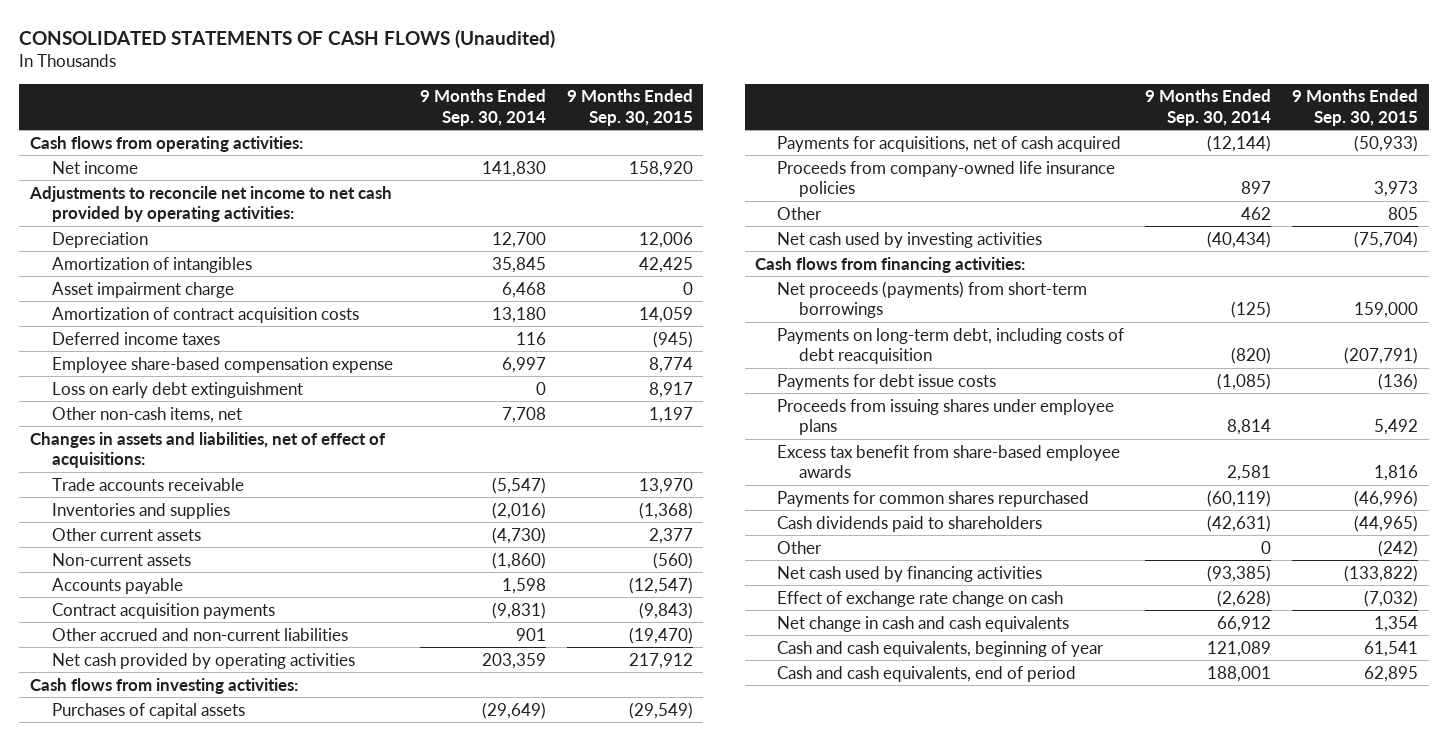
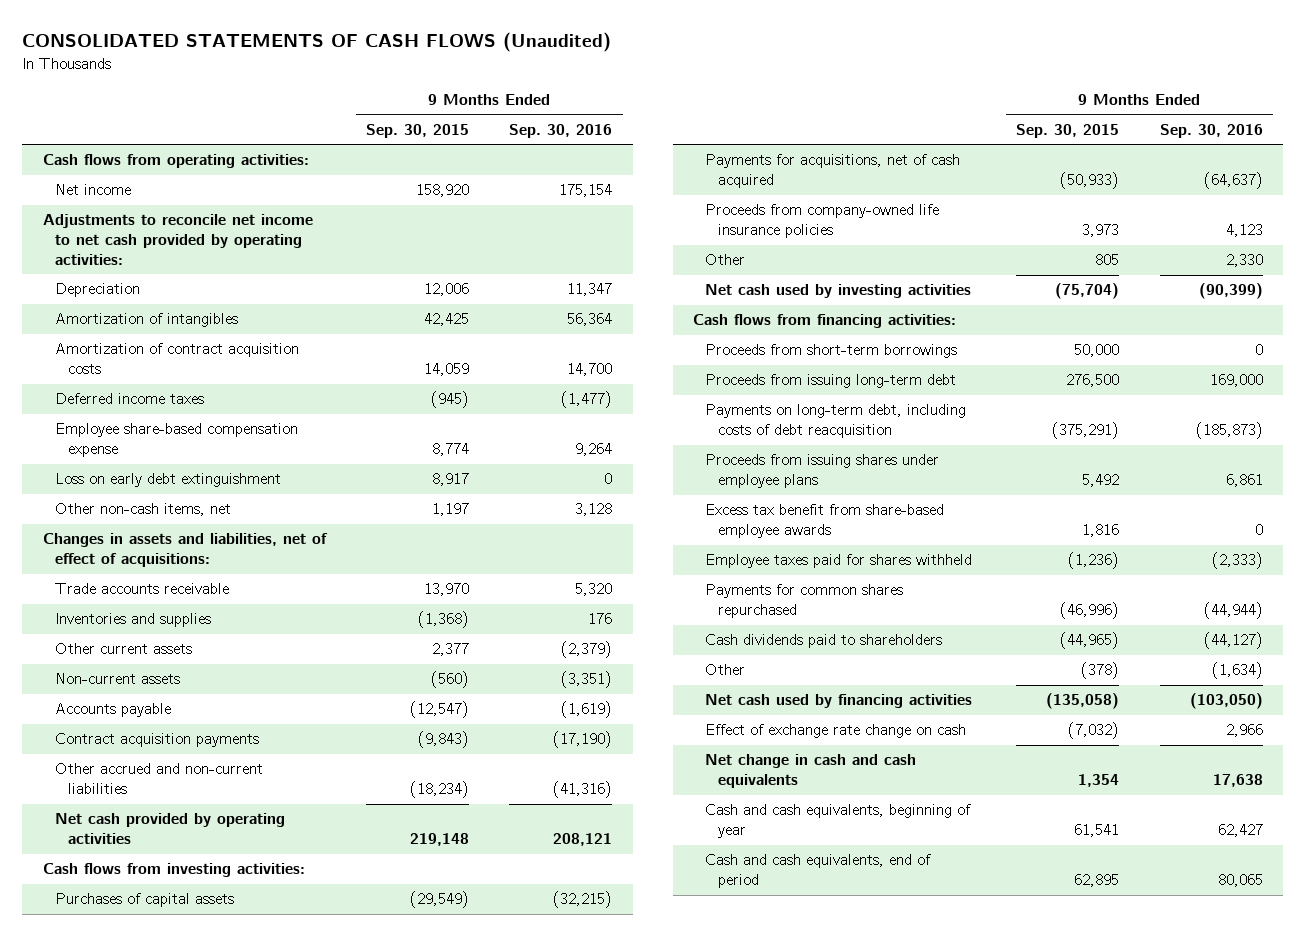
- | 9 Months Ended Sep. 30, 2014 | 9 Months Ended Sep. 30, 2015
+ | 9 Months Ended Sep. 30, 2015 | 9 Months Ended Sep. 30, 2016
- Asset impairment charge | 6,468 | 0
- Other accrued and non-current liabilities | 901 | (19,470)
- Net cash provided by operating activities | 203,359 | 217,912
+ Other accrued and non-current liabilities | (18,234) | (41,316)
+ Net cash provided by operating activities | 219,148 | 208,121
- Net proceeds (payments) from short-term borrowings | (125) | 159,000
- Payments on long-term debt, including costs of debt reacquisition | (820) | (207,791)
- Payments for debt issue costs | (1,085) | (136)
+ Proceeds from short-term borrowings | 50,000 | 0
+ Proceeds from issuing long-term debt | 276,500 | 169,000
+ Payments on long-term debt, including costs of debt reacquisition | (375,291) | (185,873)
+ Employee taxes paid for shares withheld | (1,236) | (2,333)
- Other | 0 | (242)
- Net cash used by financing activities | (93,385) | (133,822)
+ Other | (378) | (1,634)
+ Net cash used by financing activities | (135,058) | (103,050)

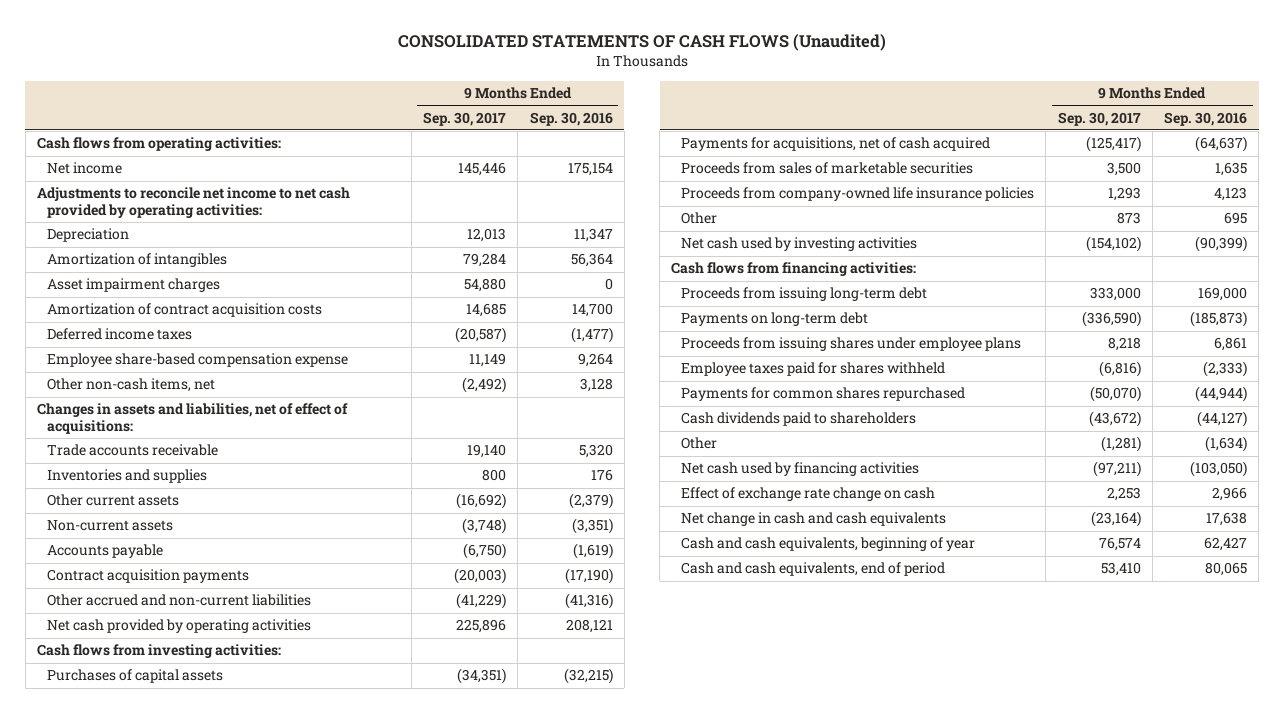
- | 9 Months Ended Sep. 30, 2015 | 9 Months Ended Sep. 30, 2016
+ | 9 Months Ended Sep. 30, 2017 | 9 Months Ended Sep. 30, 2016
+ Asset impairment charges | 54,880 | 0
- Loss on early debt extinguishment | 8,917 | 0
+ Proceeds from sales of marketable securities | 3,500 | 1,635
- Other | 805 | 2,330
+ Other | 873 | 695
- Proceeds from short-term borrowings | 50,000 | 0
- Payments on long-term debt, including costs of debt reacquisition | (375,291) | (185,873)
+ Payments on long-term debt | (336,590) | (185,873)
- Excess tax benefit from share-based employee awards | 1,816 | 0

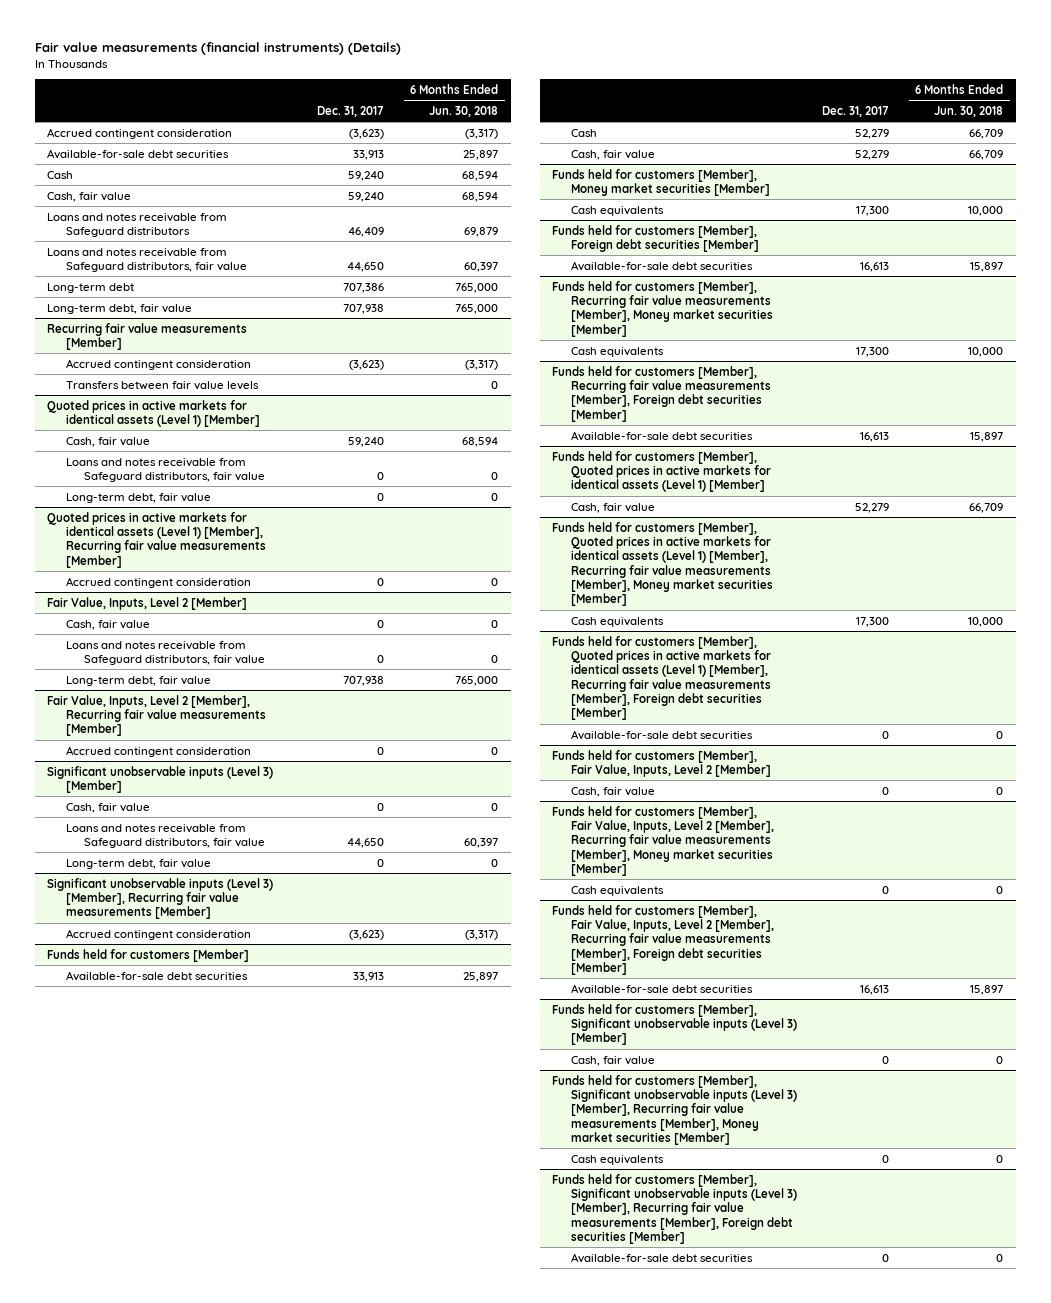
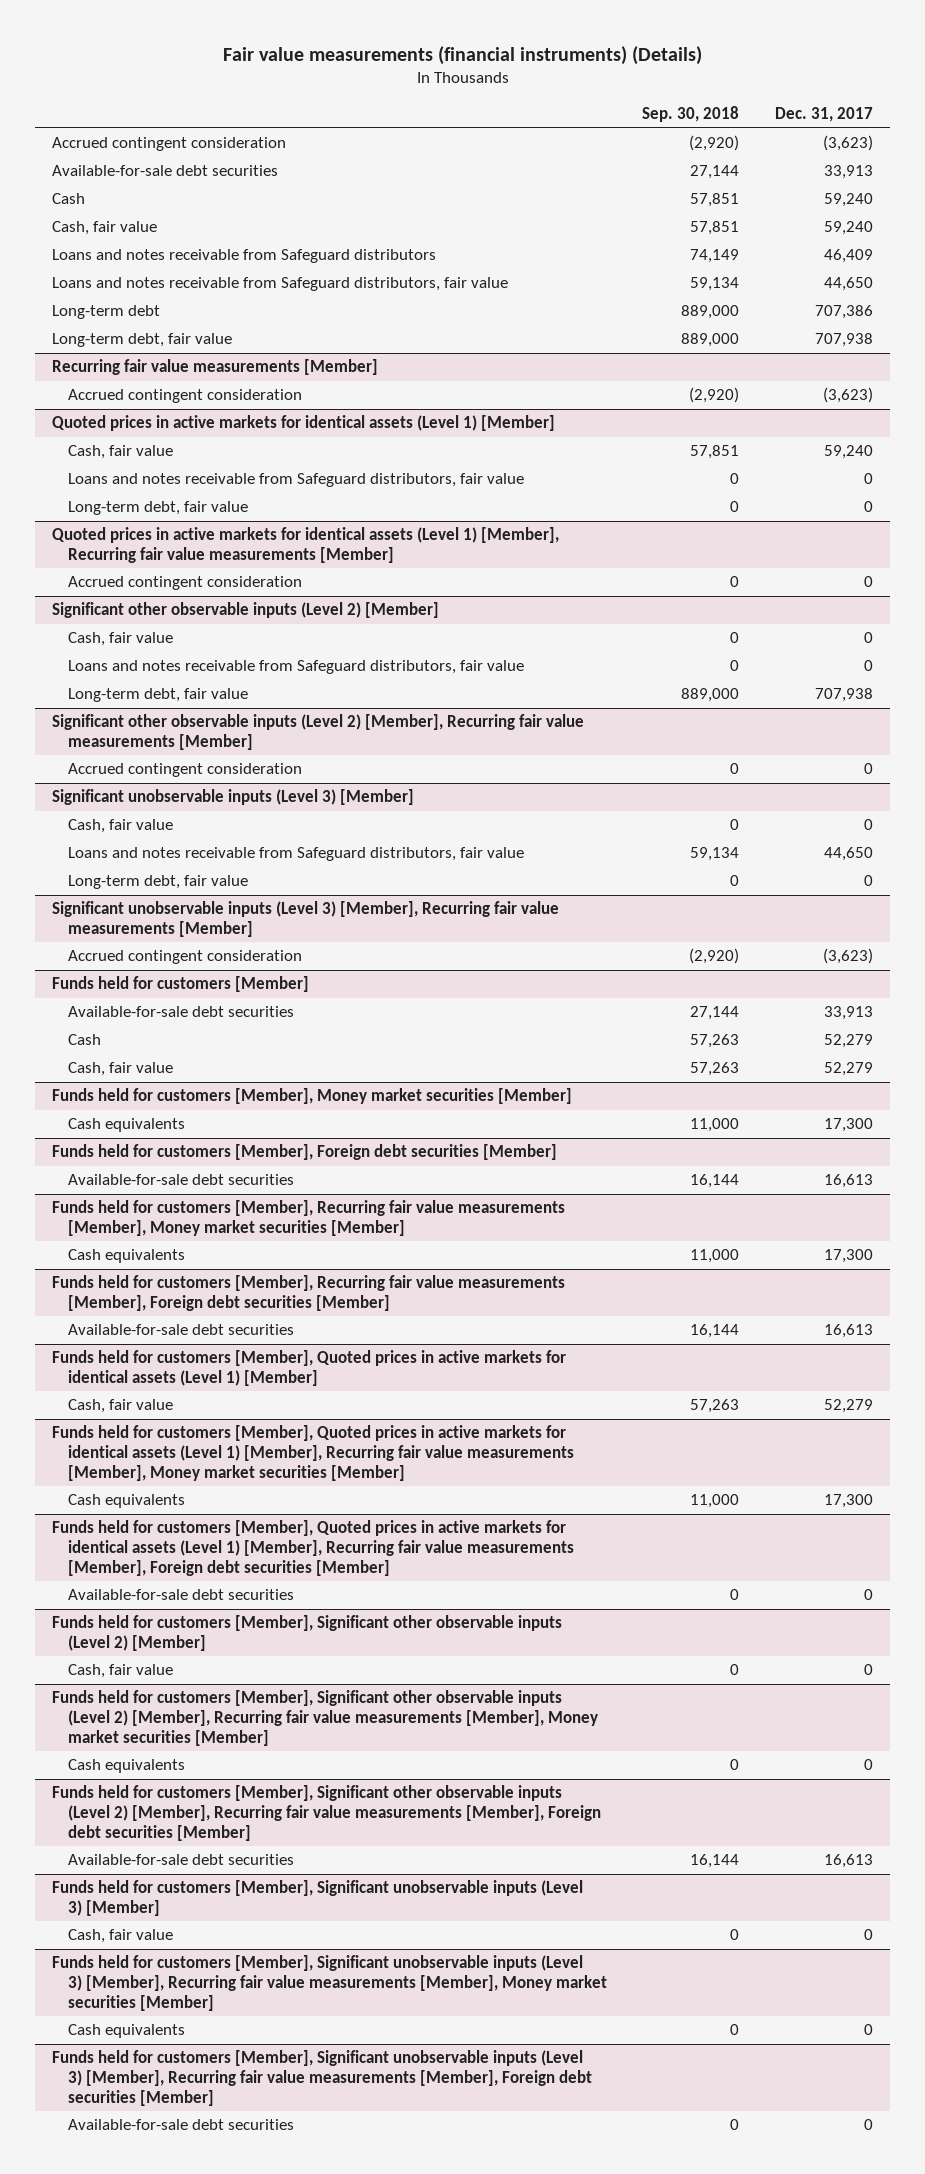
- | Dec. 31, 2017 | 6 Months Ended Jun. 30, 2018
+ | Sep. 30, 2018 | Dec. 31, 2017
@ Recurring fair value measurements [Member]
- Transfers between fair value levels | | 0
- Fair Value, Inputs, Level 2 [Member]
+ Significant other observable inputs (Level 2) [Member]
- Fair Value, Inputs, Level 2 [Member], Recurring fair value measurements [Member]
+ Significant other observable inputs (Level 2) [Member], Recurring fair value measurements [Member]
- Funds held for customers [Member], Fair Value, Inputs, Level 2 [Member]
+ Funds held for customers [Member], Significant other observable inputs (Level 2) [Member]
- Funds held for customers [Member], Fair Value, Inputs, Level 2 [Member], Recurring fair value measurements [Member], Money market securities [Member]
+ Funds held for customers [Member], Significant other observable inputs (Level 2) [Member], Recurring fair value measurements [Member], Money market securities [Member]
- Funds held for customers [Member], Fair Value, Inputs, Level 2 [Member], Recurring fair value measurements [Member], Foreign debt securities [Member]
+ Funds held for customers [Member], Significant other observable inputs (Level 2) [Member], Recurring fair value measurements [Member], Foreign debt securities [Member]

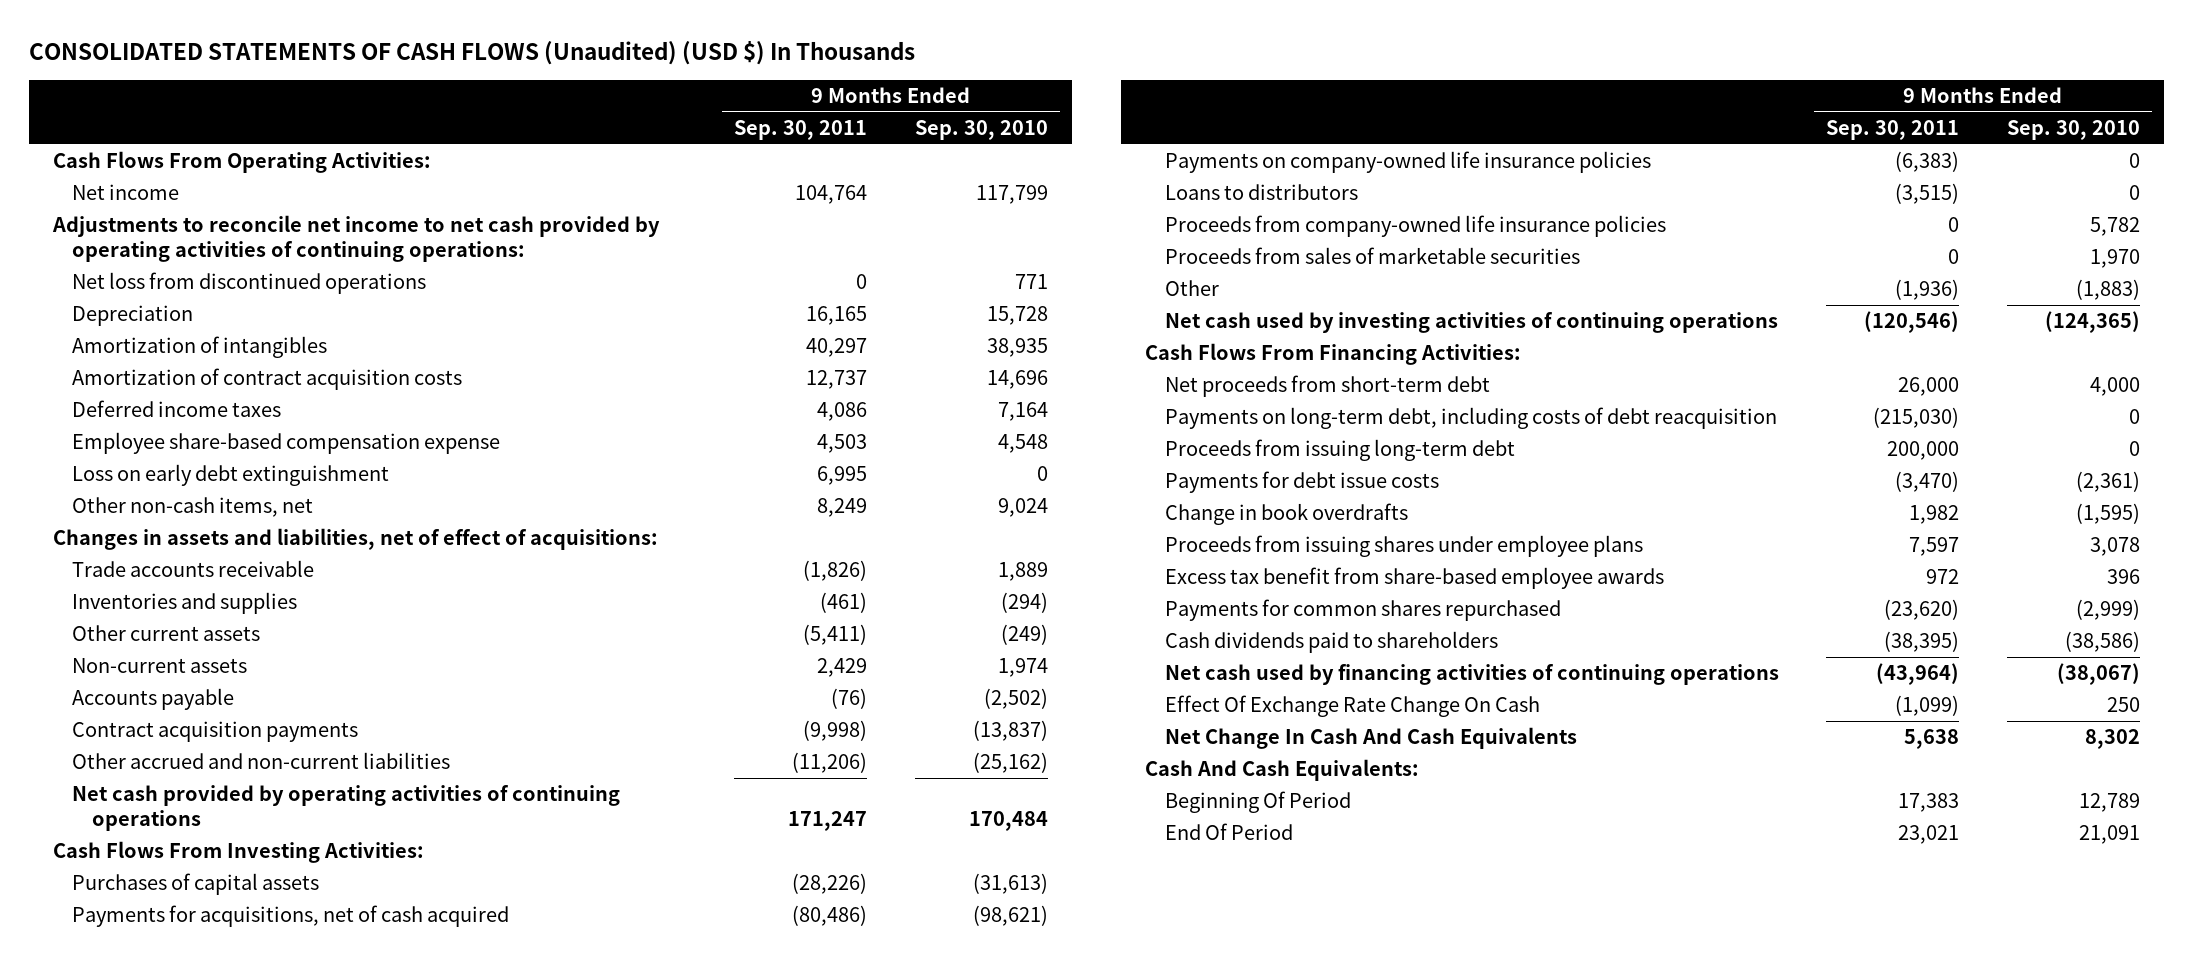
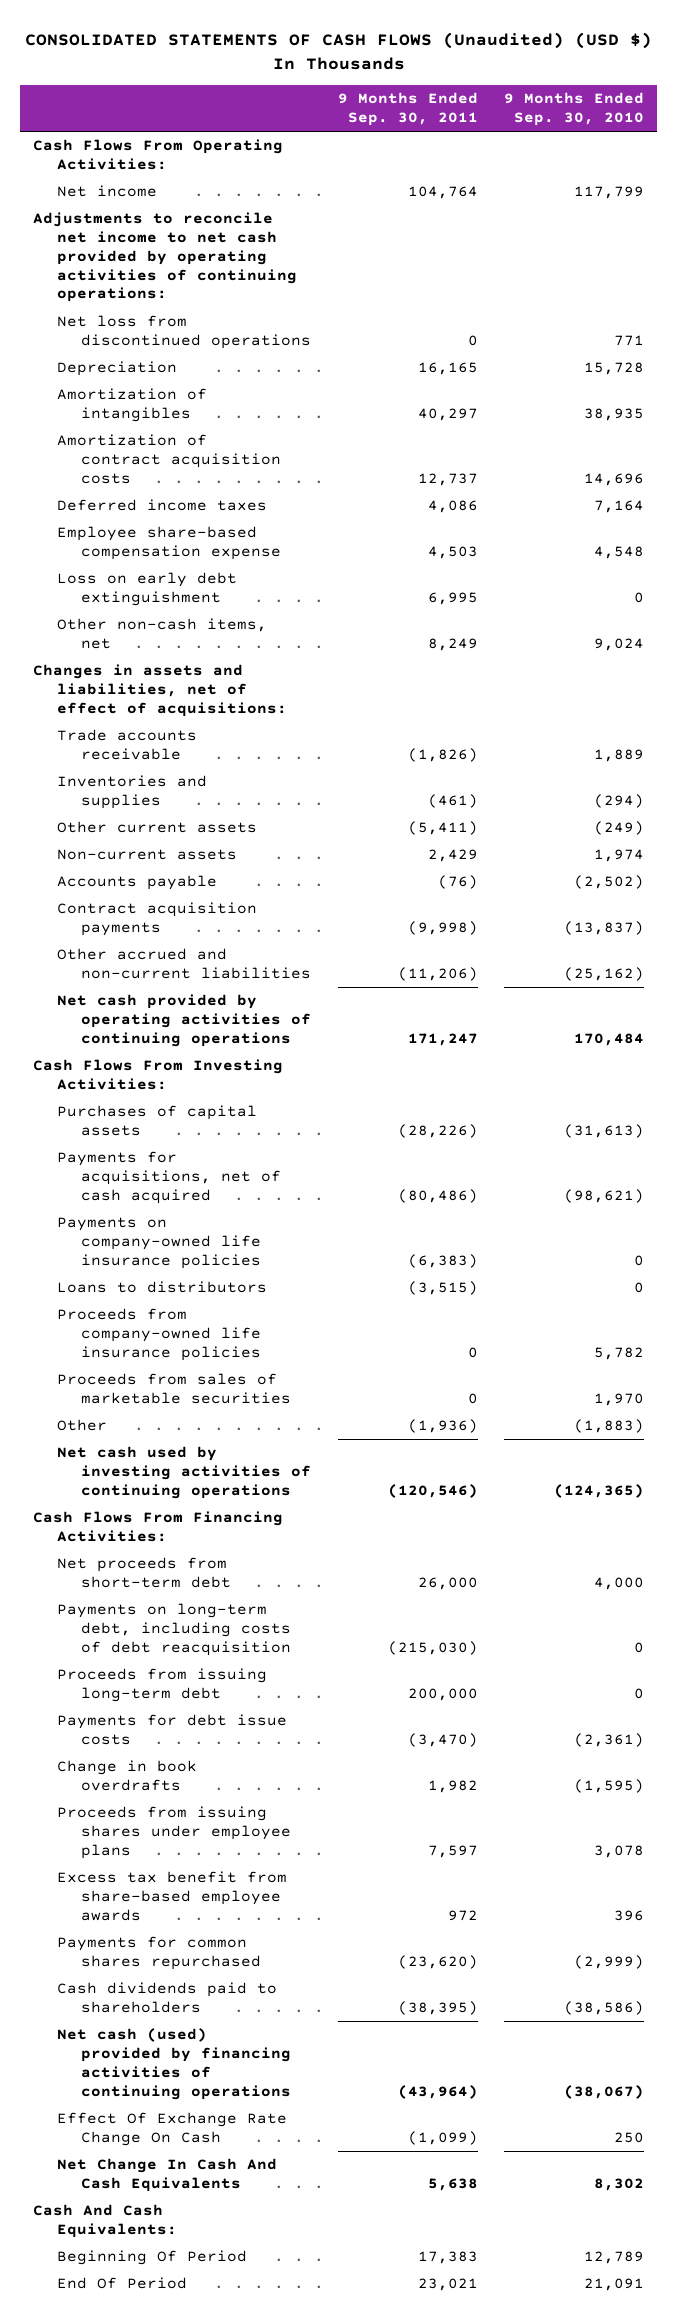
- Net cash used by financing activities of continuing operations | (43,964) | (38,067)
+ Net cash (used) provided by financing activities of continuing operations | (43,964) | (38,067)

